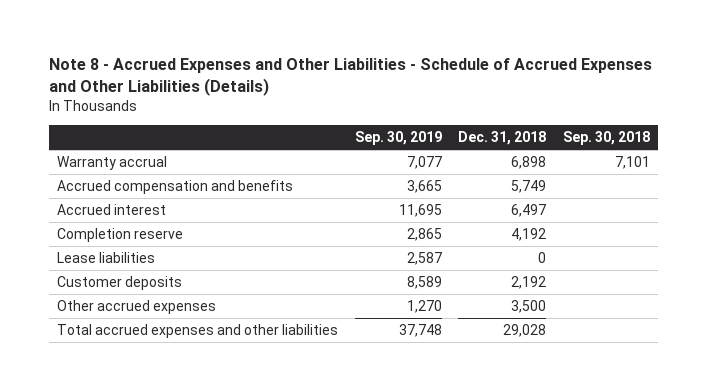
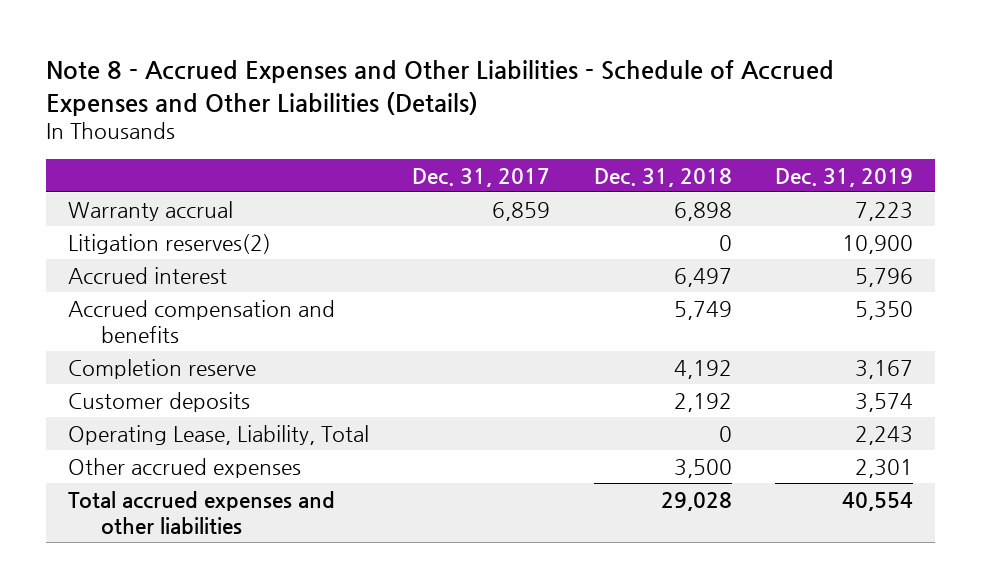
- | Sep. 30, 2019 | Dec. 31, 2018 | Sep. 30, 2018
+ | Dec. 31, 2017 | Dec. 31, 2018 | Dec. 31, 2019
+ Litigation reserves(2) | | 0 | 10,900
moved down: Accrued compensation and benefits | | 5,749 | 5,350
- Lease liabilities | 2,587 | 0 |
+ Operating Lease, Liability, Total | | 0 | 2,243

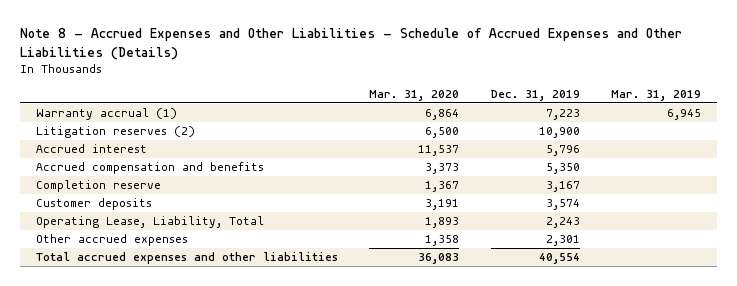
- | Dec. 31, 2017 | Dec. 31, 2018 | Dec. 31, 2019
+ | Mar. 31, 2020 | Dec. 31, 2019 | Mar. 31, 2019
- Warranty accrual | 6,859 | 6,898 | 7,223
- Litigation reserves(2) | | 0 | 10,900
+ Warranty accrual (1) | 6,864 | 7,223 | 6,945
+ Litigation reserves (2) | 6,500 | 10,900 |

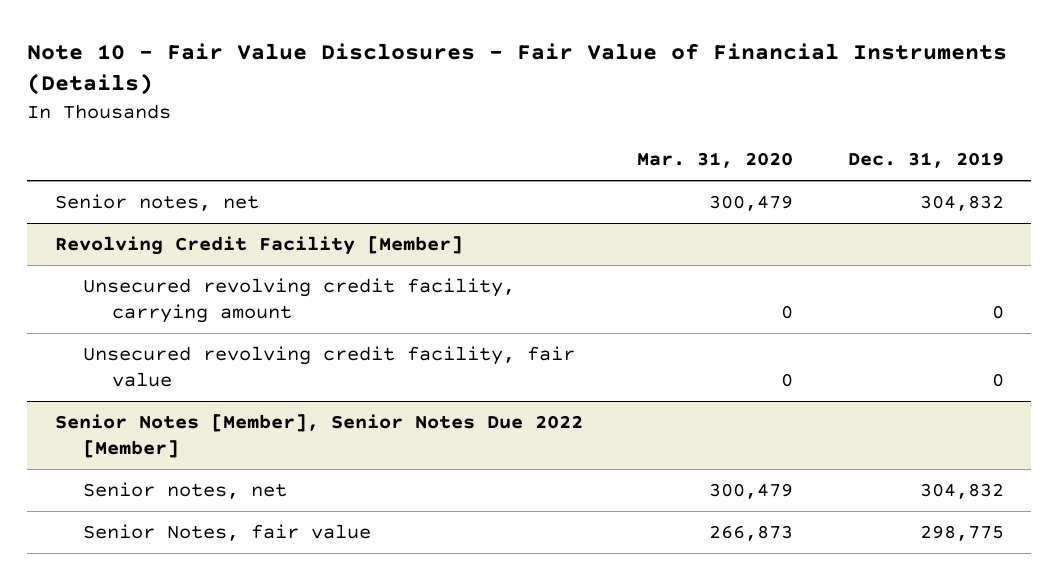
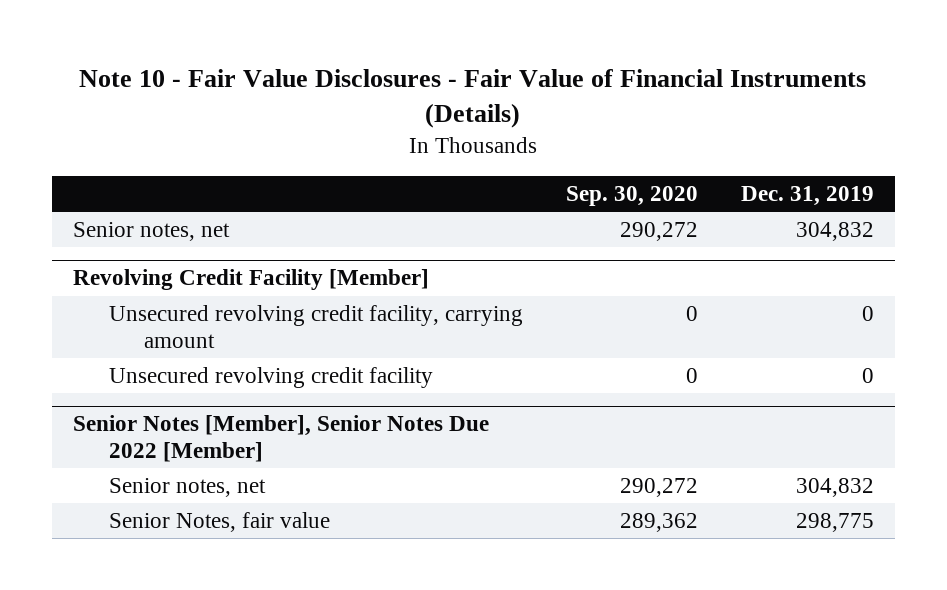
- | Mar. 31, 2020 | Dec. 31, 2019
+ | Sep. 30, 2020 | Dec. 31, 2019
@ Revolving Credit Facility [Member]
- Unsecured revolving credit facility, fair value | 0 | 0
+ Unsecured revolving credit facility | 0 | 0

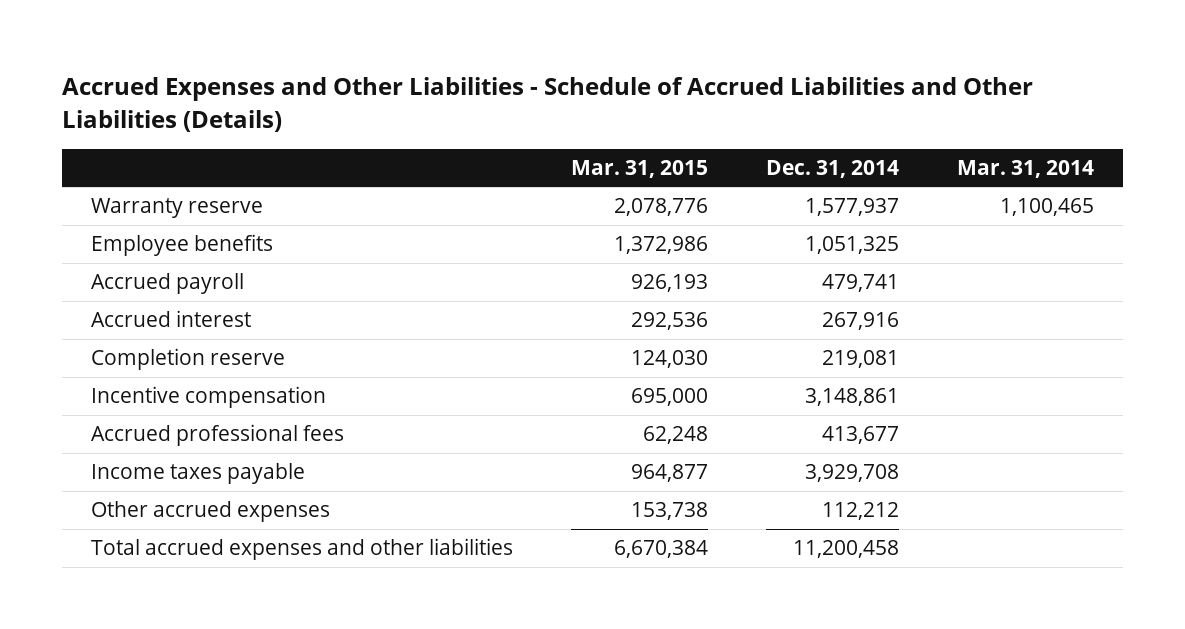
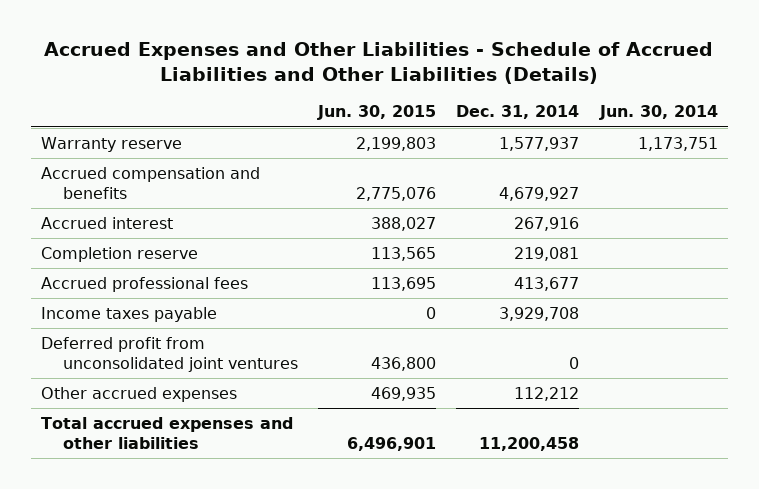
- | Mar. 31, 2015 | Dec. 31, 2014 | Mar. 31, 2014
+ | Jun. 30, 2015 | Dec. 31, 2014 | Jun. 30, 2014
- Employee benefits | 1,372,986 | 1,051,325 |
- Accrued payroll | 926,193 | 479,741 |
+ Accrued compensation and benefits | 2,775,076 | 4,679,927 |
- Incentive compensation | 695,000 | 3,148,861 |
+ Deferred profit from unconsolidated joint ventures | 436,800 | 0 |

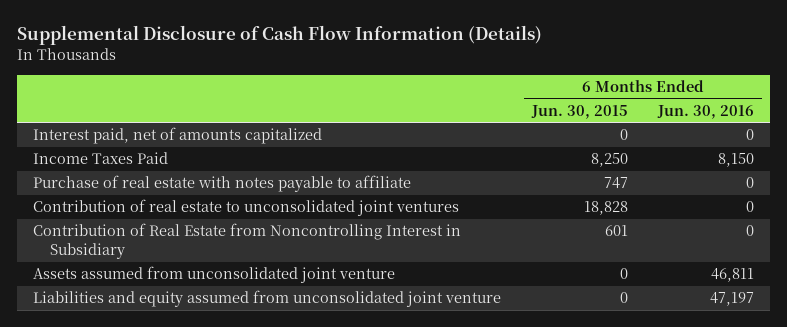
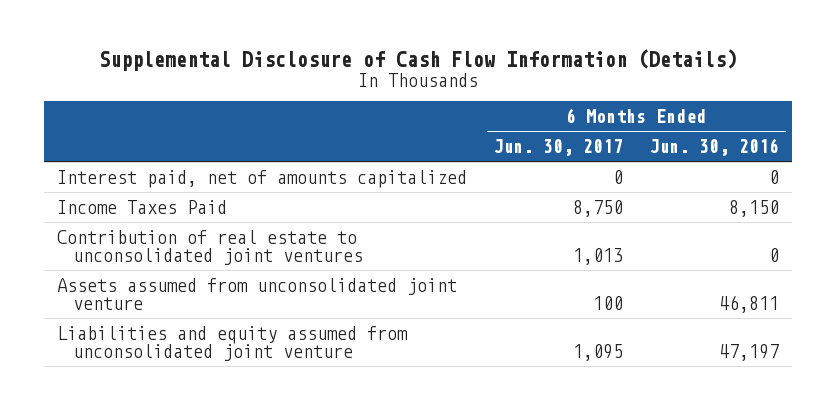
- | 6 Months Ended Jun. 30, 2015 | 6 Months Ended Jun. 30, 2016
+ | 6 Months Ended Jun. 30, 2017 | 6 Months Ended Jun. 30, 2016
- Purchase of real estate with notes payable to affiliate | 747 | 0
- Contribution of Real Estate from Noncontrolling Interest in Subsidiary | 601 | 0

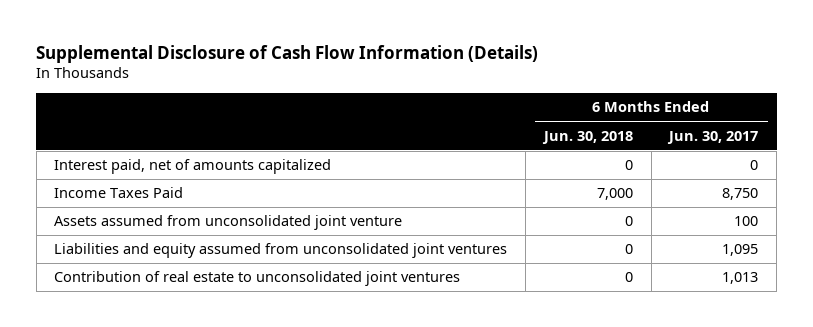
- | 6 Months Ended Jun. 30, 2017 | 6 Months Ended Jun. 30, 2016
+ | 6 Months Ended Jun. 30, 2018 | 6 Months Ended Jun. 30, 2017
- Liabilities and equity assumed from unconsolidated joint venture | 1,095 | 47,197
+ Liabilities and equity assumed from unconsolidated joint ventures | 0 | 1,095
moved down: Contribution of real estate to unconsolidated joint ventures | 0 | 1,013

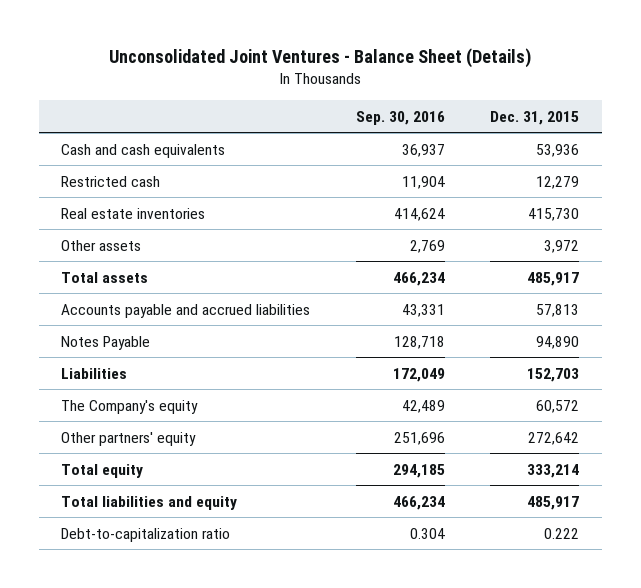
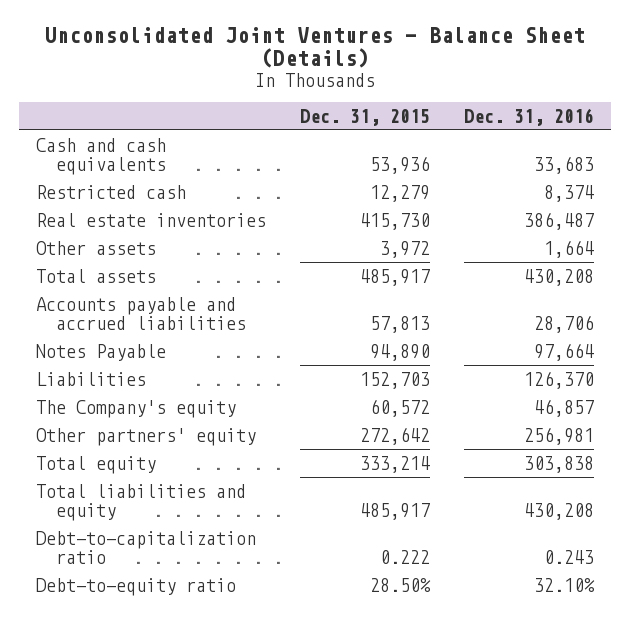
- | Sep. 30, 2016 | Dec. 31, 2015
+ | Dec. 31, 2015 | Dec. 31, 2016
+ Debt-to-equity ratio | 28.50% | 32.10%

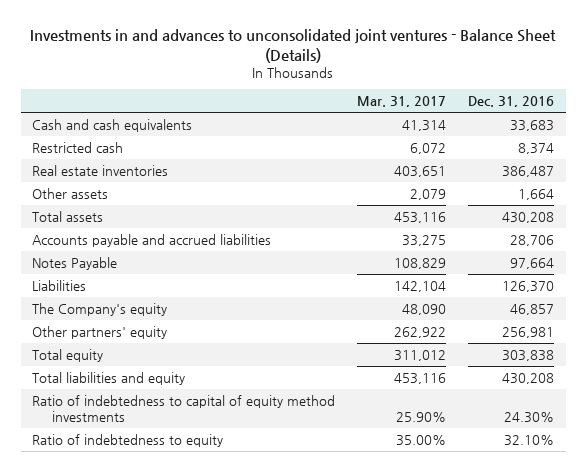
- Unconsolidated Joint Ventures - Balance Sheet (Details)
+ Investments in and advances to unconsolidated joint ventures - Balance Sheet (Details)
- | Dec. 31, 2015 | Dec. 31, 2016
+ | Mar. 31, 2017 | Dec. 31, 2016
- Debt-to-capitalization ratio | 0.222 | 0.243
- Debt-to-equity ratio | 28.50% | 32.10%
+ Ratio of indebtedness to capital of equity method investments | 25.90% | 24.30%
+ Ratio of indebtedness to equity | 35.00% | 32.10%

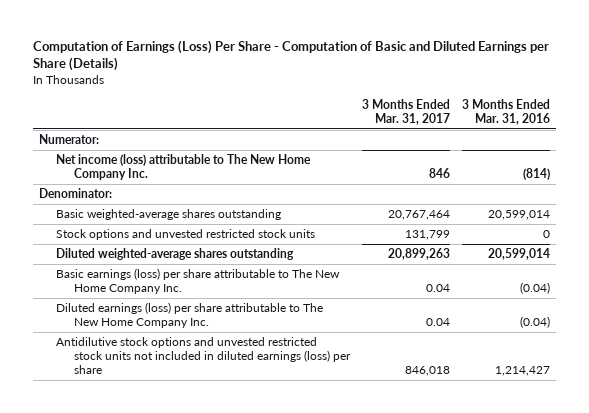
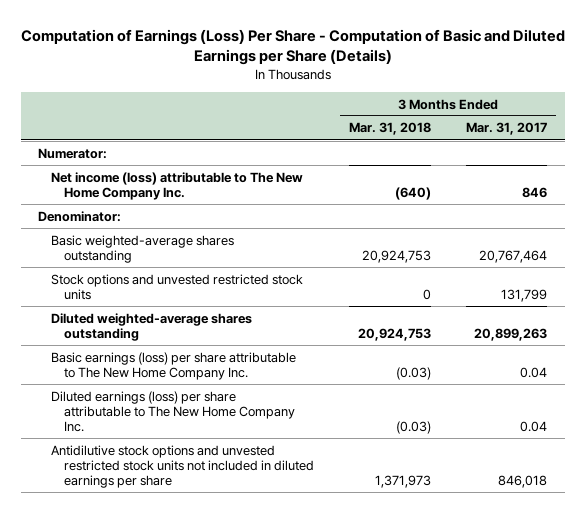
- | 3 Months Ended Mar. 31, 2017 | 3 Months Ended Mar. 31, 2016
+ | 3 Months Ended Mar. 31, 2018 | 3 Months Ended Mar. 31, 2017
- Antidilutive stock options and unvested restricted stock units not included in diluted earnings (loss) per share | 846,018 | 1,214,427
+ Antidilutive stock options and unvested restricted stock units not included in diluted earnings per share | 1,371,973 | 846,018

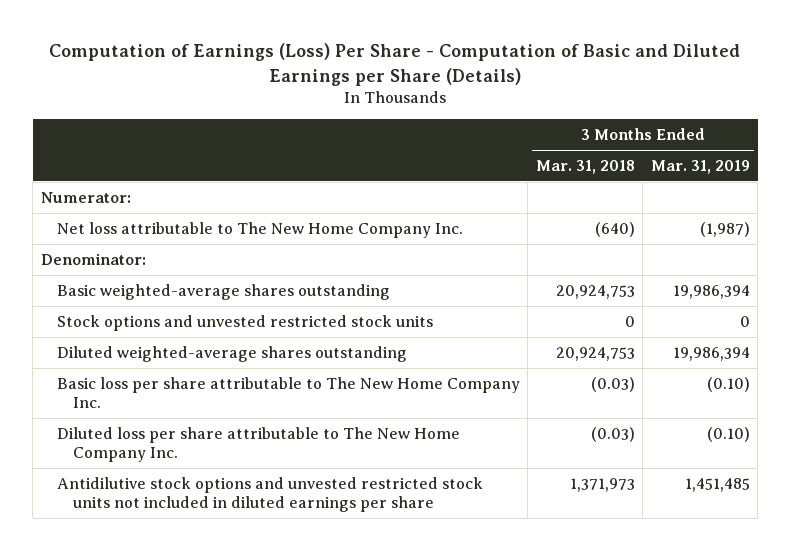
- | 3 Months Ended Mar. 31, 2018 | 3 Months Ended Mar. 31, 2017
+ | 3 Months Ended Mar. 31, 2018 | 3 Months Ended Mar. 31, 2019
- Net income (loss) attributable to The New Home Company Inc. | (640) | 846
+ Net loss attributable to The New Home Company Inc. | (640) | (1,987)
- Basic earnings (loss) per share attributable to The New Home Company Inc. | (0.03) | 0.04
- Diluted earnings (loss) per share attributable to The New Home Company Inc. | (0.03) | 0.04
+ Basic loss per share attributable to The New Home Company Inc. | (0.03) | (0.10)
+ Diluted loss per share attributable to The New Home Company Inc. | (0.03) | (0.10)

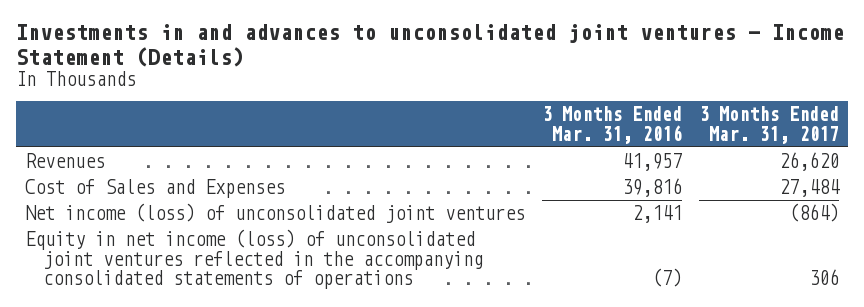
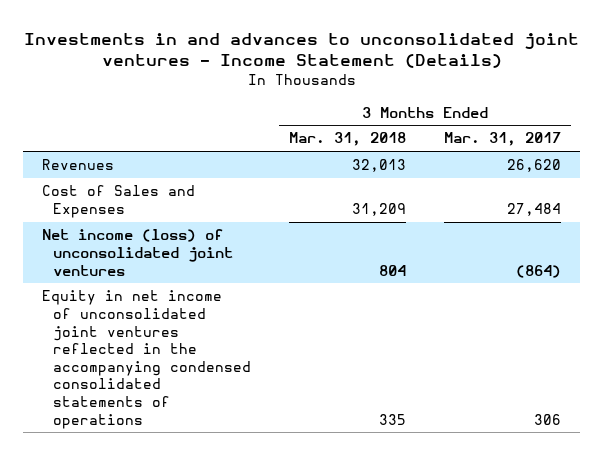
- | 3 Months Ended Mar. 31, 2016 | 3 Months Ended Mar. 31, 2017
+ | 3 Months Ended Mar. 31, 2018 | 3 Months Ended Mar. 31, 2017
- Equity in net income (loss) of unconsolidated joint ventures reflected in the accompanying consolidated statements of operations | (7) | 306
+ Equity in net income of unconsolidated joint ventures reflected in the accompanying condensed consolidated statements of operations | 335 | 306

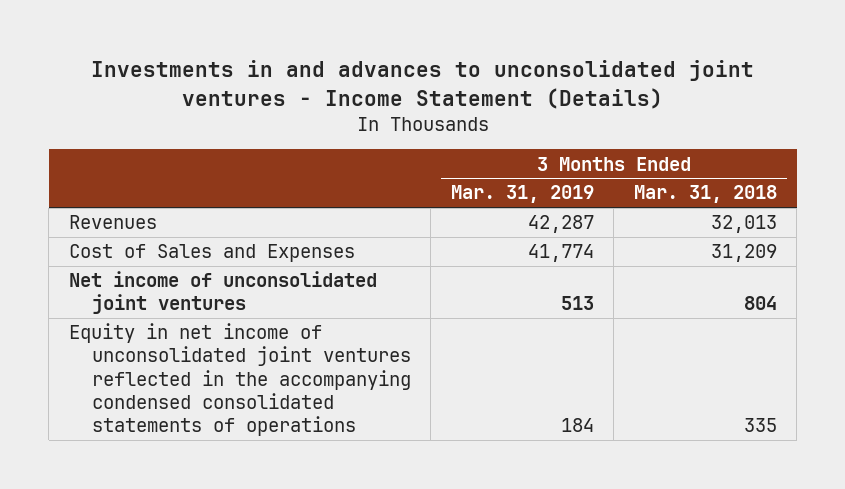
- | 3 Months Ended Mar. 31, 2018 | 3 Months Ended Mar. 31, 2017
+ | 3 Months Ended Mar. 31, 2019 | 3 Months Ended Mar. 31, 2018
- Net income (loss) of unconsolidated joint ventures | 804 | (864)
+ Net income of unconsolidated joint ventures | 513 | 804

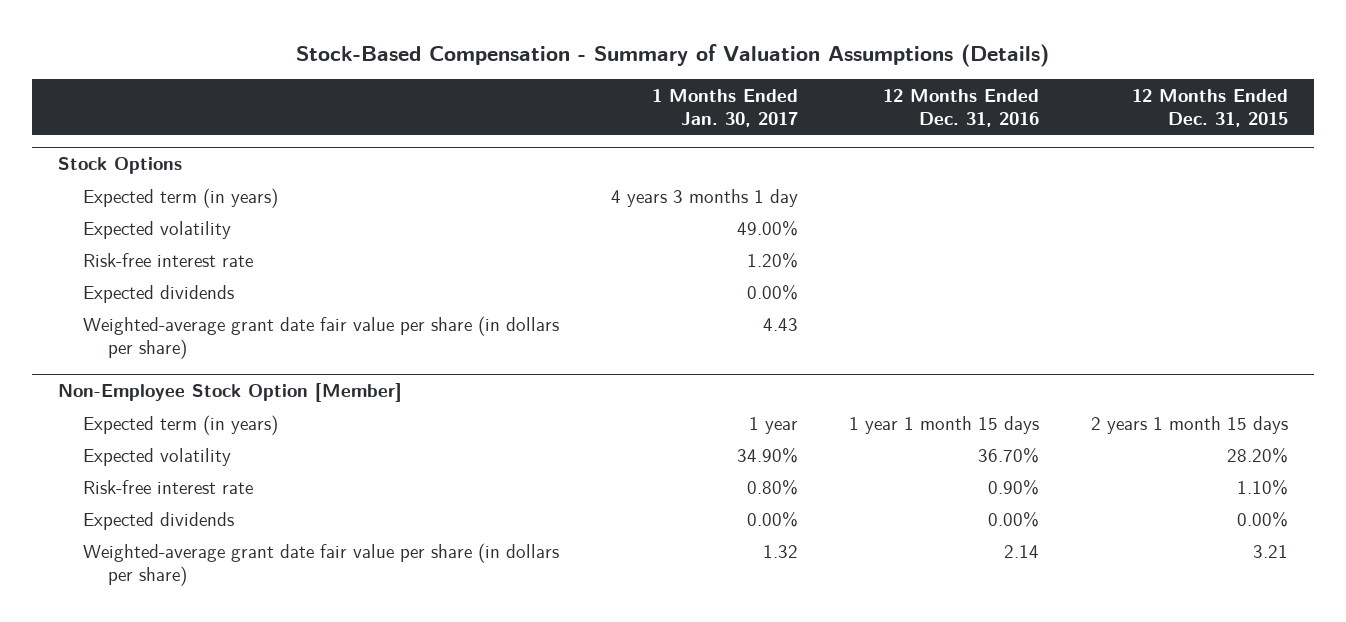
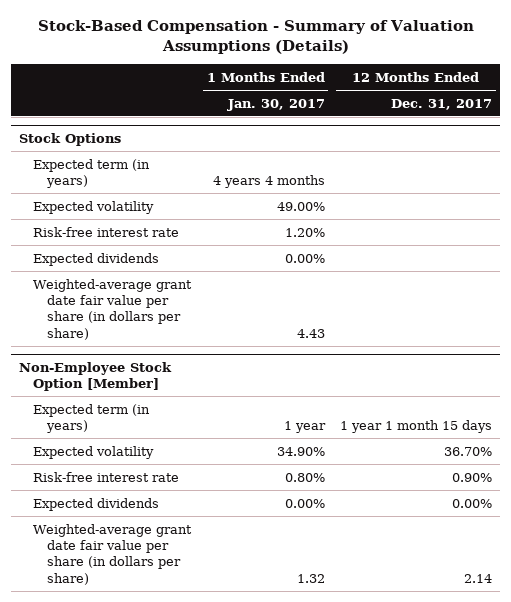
- | 1 Months Ended Jan. 30, 2017 | 12 Months Ended Dec. 31, 2016 | 12 Months Ended Dec. 31, 2015
+ | 1 Months Ended Jan. 30, 2017 | 12 Months Ended Dec. 31, 2017
@ Stock Options
- Expected term (in years) | 4 years 3 months 1 day | |
+ Expected term (in years) | 4 years 4 months |

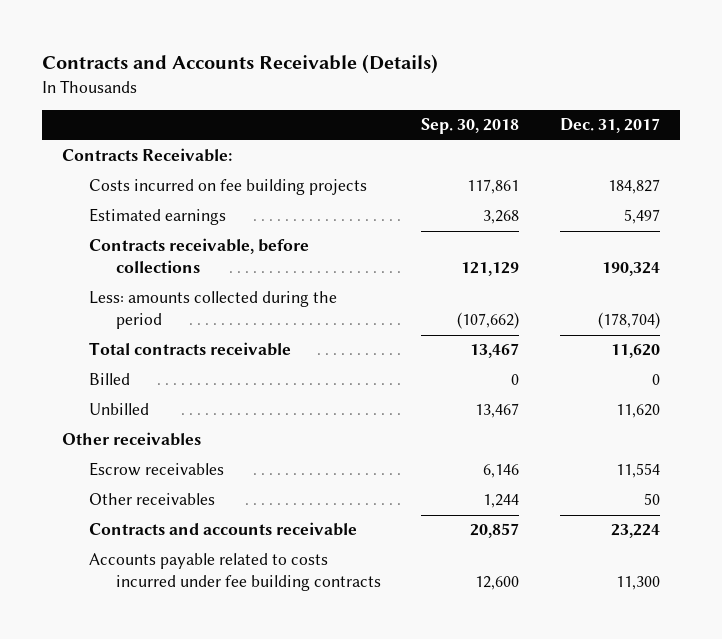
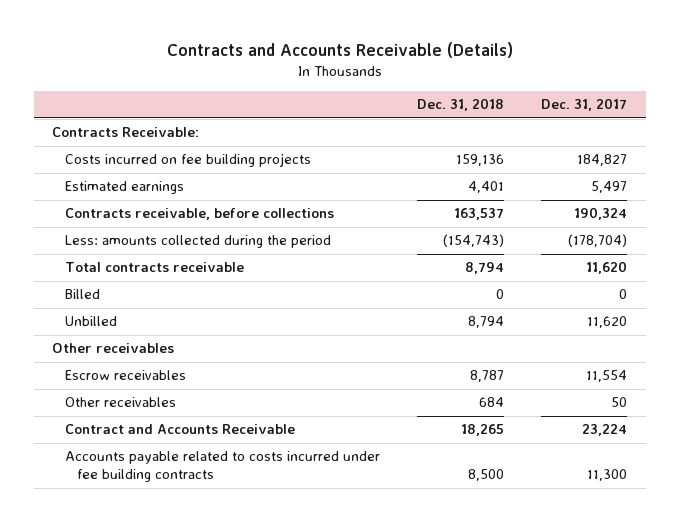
- | Sep. 30, 2018 | Dec. 31, 2017
+ | Dec. 31, 2018 | Dec. 31, 2017
- Contracts and accounts receivable | 20,857 | 23,224
+ Contract and Accounts Receivable | 18,265 | 23,224

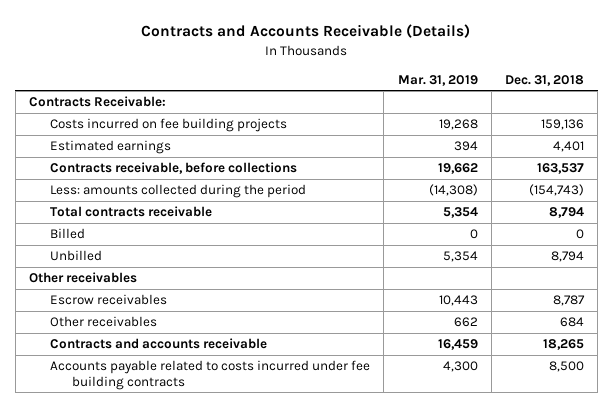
- | Dec. 31, 2018 | Dec. 31, 2017
+ | Mar. 31, 2019 | Dec. 31, 2018
- Contract and Accounts Receivable | 18,265 | 23,224
+ Contracts and accounts receivable | 16,459 | 18,265

